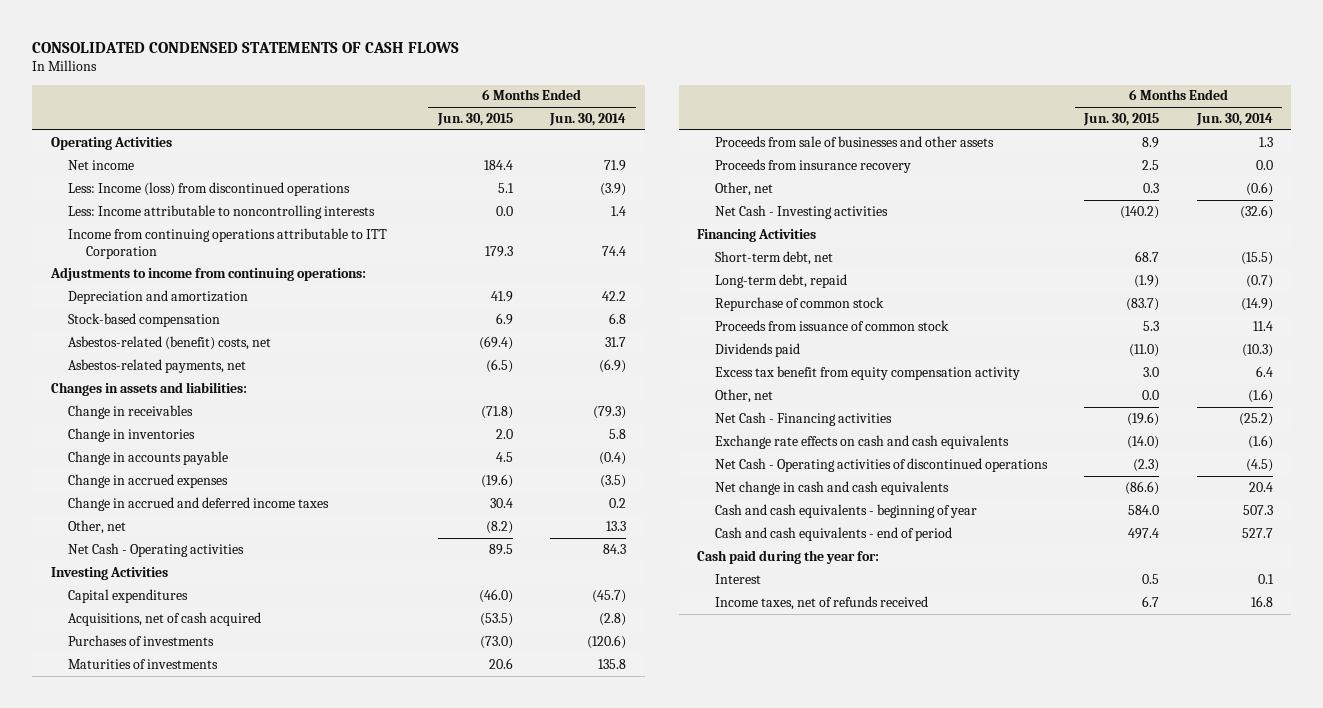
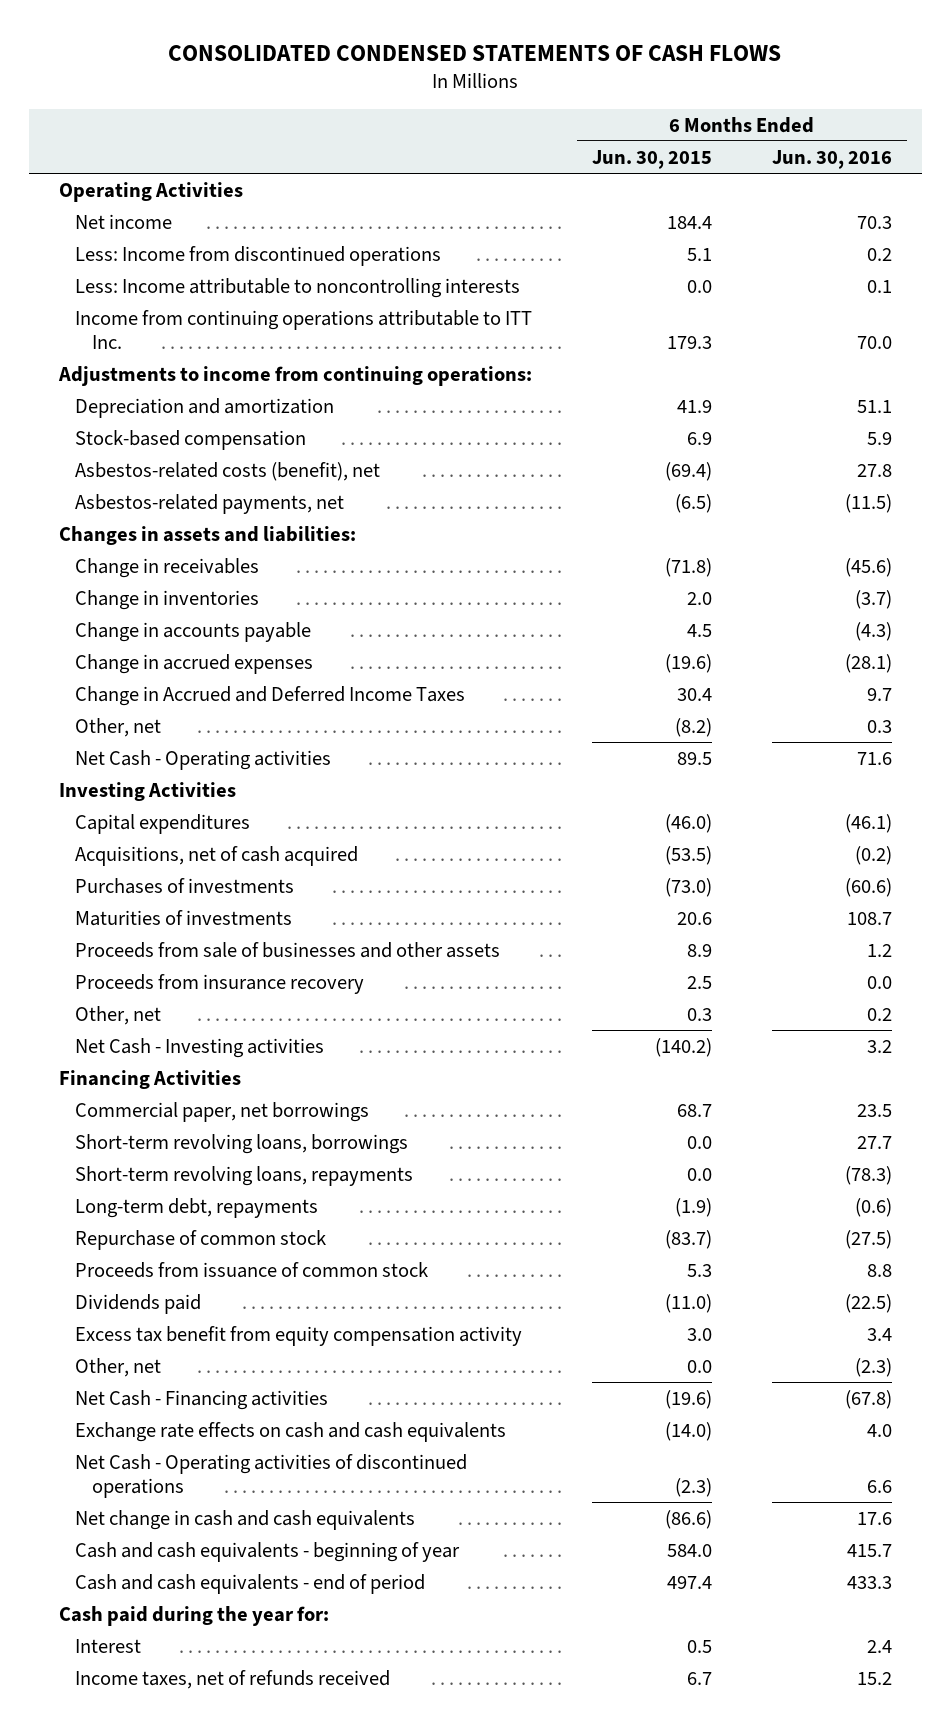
- | 6 Months Ended Jun. 30, 2015 | 6 Months Ended Jun. 30, 2014
+ | 6 Months Ended Jun. 30, 2015 | 6 Months Ended Jun. 30, 2016
- Less: Income (loss) from discontinued operations | 5.1 | (3.9)
+ Less: Income from discontinued operations | 5.1 | 0.2
- Income from continuing operations attributable to ITT Corporation | 179.3 | 74.4
+ Income from continuing operations attributable to ITT Inc. | 179.3 | 70.0
- Asbestos-related (benefit) costs, net | (69.4) | 31.7
+ Asbestos-related costs (benefit), net | (69.4) | 27.8
- Change in accrued and deferred income taxes | 30.4 | 0.2
+ Change in Accrued and Deferred Income Taxes | 30.4 | 9.7
- Short-term debt, net | 68.7 | (15.5)
- Long-term debt, repaid | (1.9) | (0.7)
+ Commercial paper, net borrowings | 68.7 | 23.5
+ Short-term revolving loans, borrowings | 0.0 | 27.7
+ Short-term revolving loans, repayments | 0.0 | (78.3)
+ Long-term debt, repayments | (1.9) | (0.6)

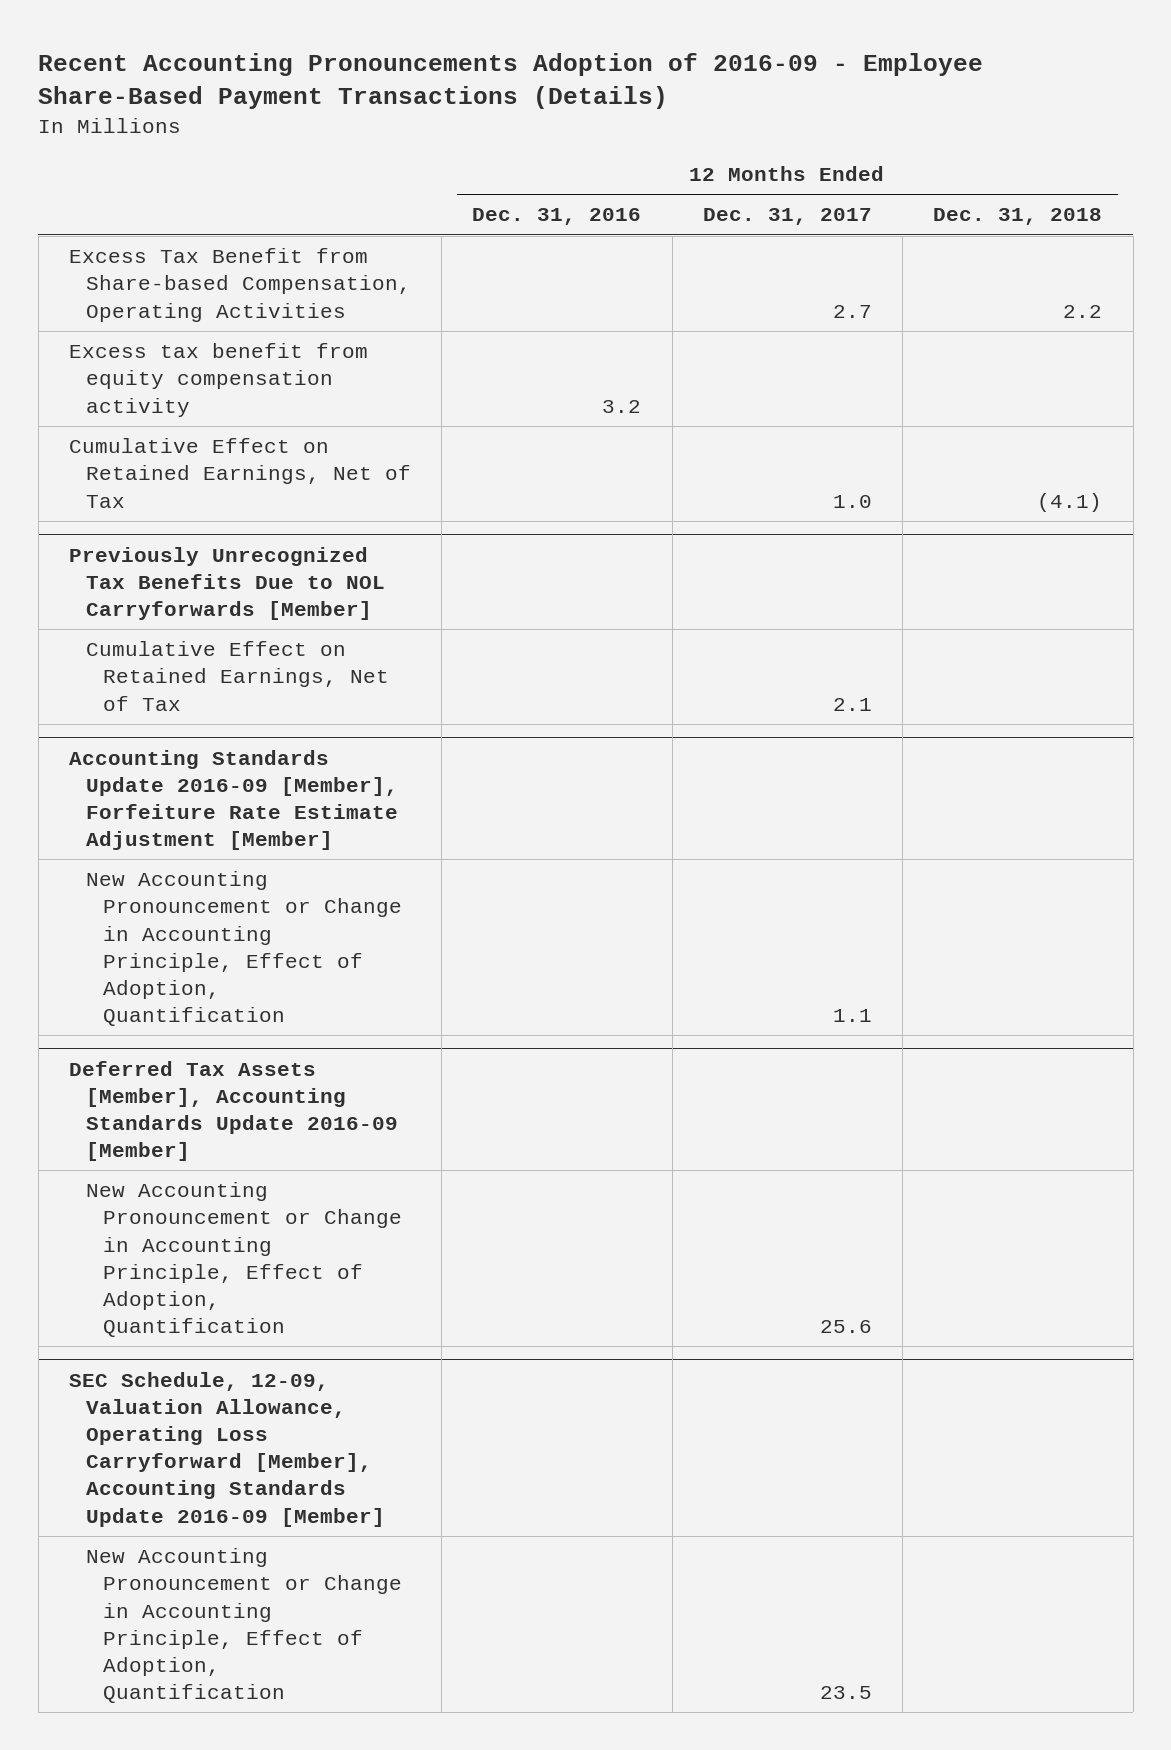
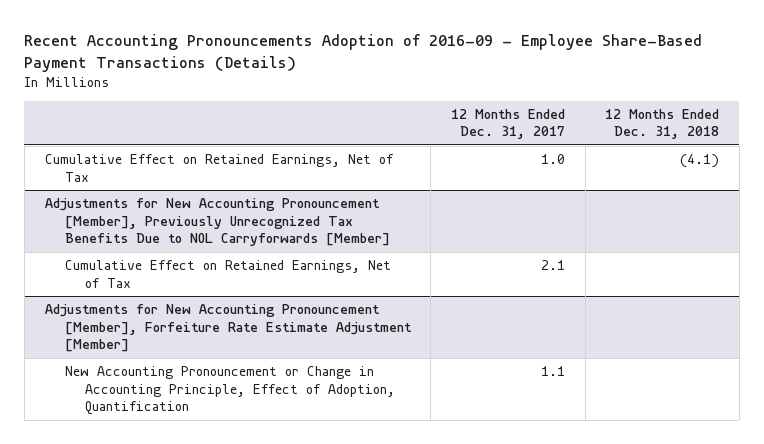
- | 12 Months Ended Dec. 31, 2016 | 12 Months Ended Dec. 31, 2017 | 12 Months Ended Dec. 31, 2018
+ | 12 Months Ended Dec. 31, 2017 | 12 Months Ended Dec. 31, 2018
- Excess Tax Benefit from Share-based Compensation, Operating Activities | | 2.7 | 2.2
- Excess tax benefit from equity compensation activity | 3.2 | |
- Previously Unrecognized Tax Benefits Due to NOL Carryforwards [Member]
+ Adjustments for New Accounting Pronouncement [Member], Previously Unrecognized Tax Benefits Due to NOL Carryforwards [Member]
- Accounting Standards Update 2016-09 [Member], Forfeiture Rate Estimate Adjustment [Member]
+ Adjustments for New Accounting Pronouncement [Member], Forfeiture Rate Estimate Adjustment [Member]
- Deferred Tax Assets [Member], Accounting Standards Update 2016-09 [Member]
- New Accounting Pronouncement or Change in Accounting Principle, Effect of Adoption, Quantification | | 25.6 |
- SEC Schedule, 12-09, Valuation Allowance, Operating Loss Carryforward [Member], Accounting Standards Update 2016-09 [Member]
- New Accounting Pronouncement or Change in Accounting Principle, Effect of Adoption, Quantification | | 23.5 |

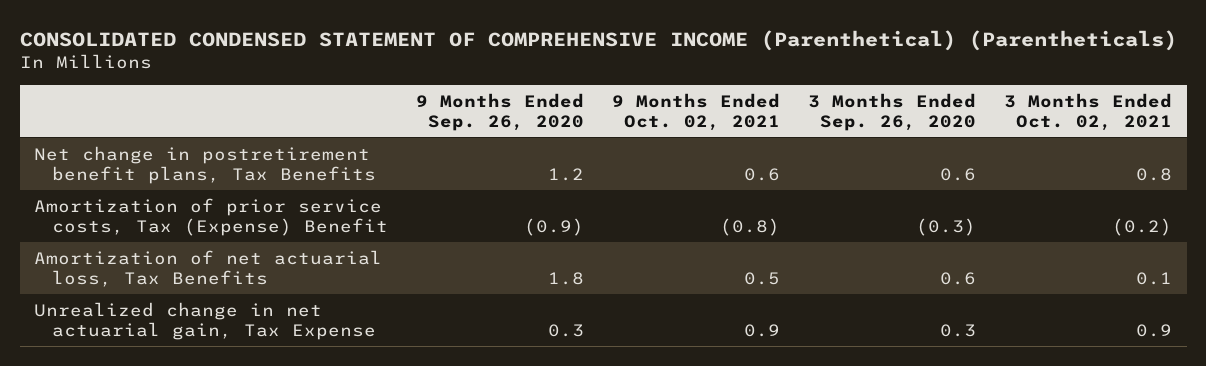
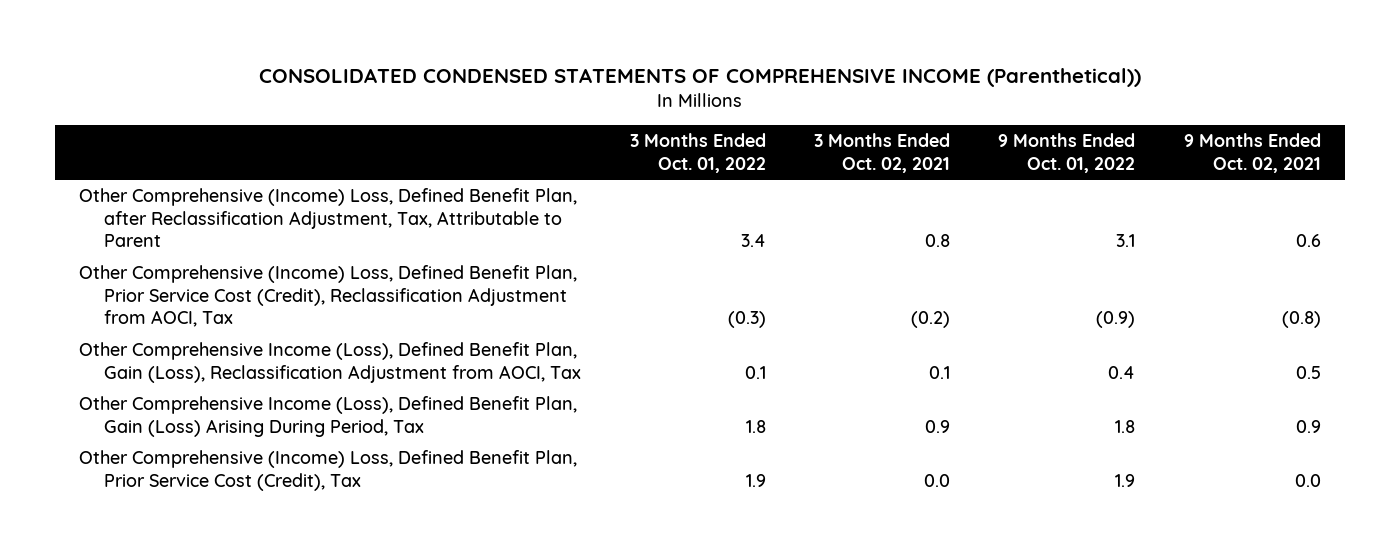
- CONSOLIDATED CONDENSED STATEMENT OF COMPREHENSIVE INCOME (Parenthetical) (Parentheticals)
+ CONSOLIDATED CONDENSED STATEMENTS OF COMPREHENSIVE INCOME (Parenthetical))
- | 9 Months Ended Sep. 26, 2020 | 9 Months Ended Oct. 02, 2021 | 3 Months Ended Sep. 26, 2020 | 3 Months Ended Oct. 02, 2021
+ | 3 Months Ended Oct. 01, 2022 | 3 Months Ended Oct. 02, 2021 | 9 Months Ended Oct. 01, 2022 | 9 Months Ended Oct. 02, 2021
- Net change in postretirement benefit plans, Tax Benefits | 1.2 | 0.6 | 0.6 | 0.8
- Amortization of prior service costs, Tax (Expense) Benefit | (0.9) | (0.8) | (0.3) | (0.2)
- Amortization of net actuarial loss, Tax Benefits | 1.8 | 0.5 | 0.6 | 0.1
- Unrealized change in net actuarial gain, Tax Expense | 0.3 | 0.9 | 0.3 | 0.9
+ Other Comprehensive (Income) Loss, Defined Benefit Plan, after Reclassification Adjustment, Tax, Attributable to Parent | 3.4 | 0.8 | 3.1 | 0.6
+ Other Comprehensive (Income) Loss, Defined Benefit Plan, Prior Service Cost (Credit), Reclassification Adjustment from AOCI, Tax | (0.3) | (0.2) | (0.9) | (0.8)
+ Other Comprehensive Income (Loss), Defined Benefit Plan, Gain (Loss), Reclassification Adjustment from AOCI, Tax | 0.1 | 0.1 | 0.4 | 0.5
+ Other Comprehensive Income (Loss), Defined Benefit Plan, Gain (Loss) Arising During Period, Tax | 1.8 | 0.9 | 1.8 | 0.9
+ Other Comprehensive (Income) Loss, Defined Benefit Plan, Prior Service Cost (Credit), Tax | 1.9 | 0.0 | 1.9 | 0.0

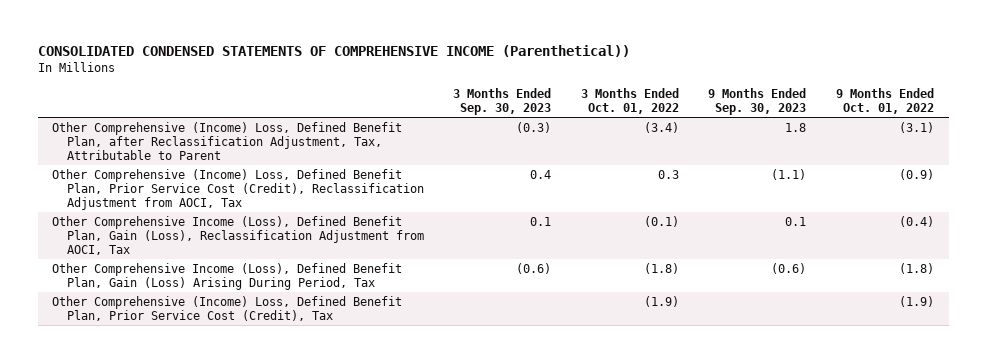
- | 3 Months Ended Oct. 01, 2022 | 3 Months Ended Oct. 02, 2021 | 9 Months Ended Oct. 01, 2022 | 9 Months Ended Oct. 02, 2021
+ | 3 Months Ended Sep. 30, 2023 | 3 Months Ended Oct. 01, 2022 | 9 Months Ended Sep. 30, 2023 | 9 Months Ended Oct. 01, 2022
- Other Comprehensive (Income) Loss, Defined Benefit Plan, after Reclassification Adjustment, Tax, Attributable to Parent | 3.4 | 0.8 | 3.1 | 0.6
- Other Comprehensive (Income) Loss, Defined Benefit Plan, Prior Service Cost (Credit), Reclassification Adjustment from AOCI, Tax | (0.3) | (0.2) | (0.9) | (0.8)
- Other Comprehensive Income (Loss), Defined Benefit Plan, Gain (Loss), Reclassification Adjustment from AOCI, Tax | 0.1 | 0.1 | 0.4 | 0.5
- Other Comprehensive Income (Loss), Defined Benefit Plan, Gain (Loss) Arising During Period, Tax | 1.8 | 0.9 | 1.8 | 0.9
- Other Comprehensive (Income) Loss, Defined Benefit Plan, Prior Service Cost (Credit), Tax | 1.9 | 0.0 | 1.9 | 0.0
+ Other Comprehensive (Income) Loss, Defined Benefit Plan, after Reclassification Adjustment, Tax, Attributable to Parent | (0.3) | (3.4) | 1.8 | (3.1)
+ Other Comprehensive (Income) Loss, Defined Benefit Plan, Prior Service Cost (Credit), Reclassification Adjustment from AOCI, Tax | 0.4 | 0.3 | (1.1) | (0.9)
+ Other Comprehensive Income (Loss), Defined Benefit Plan, Gain (Loss), Reclassification Adjustment from AOCI, Tax | 0.1 | (0.1) | 0.1 | (0.4)
+ Other Comprehensive Income (Loss), Defined Benefit Plan, Gain (Loss) Arising During Period, Tax | (0.6) | (1.8) | (0.6) | (1.8)
+ Other Comprehensive (Income) Loss, Defined Benefit Plan, Prior Service Cost (Credit), Tax | | (1.9) | | (1.9)

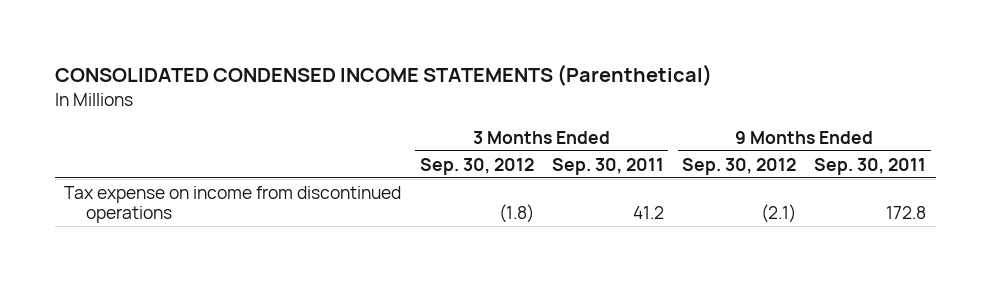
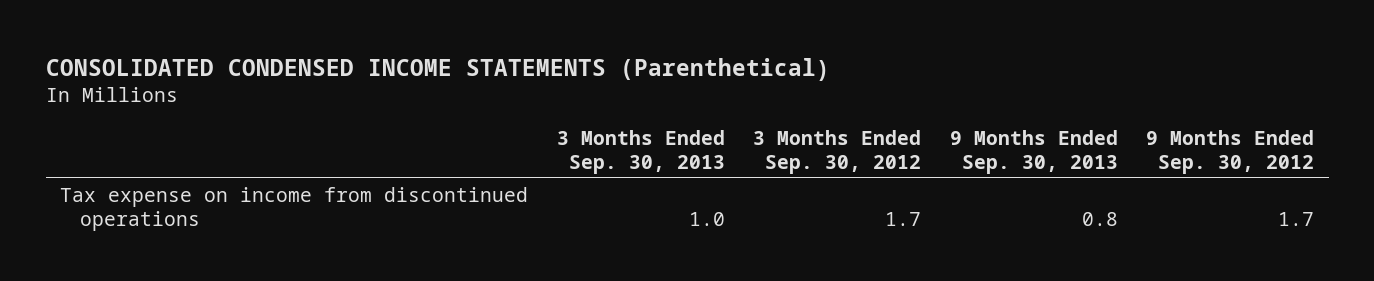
- | 3 Months Ended Sep. 30, 2012 | 3 Months Ended Sep. 30, 2011 | 9 Months Ended Sep. 30, 2012 | 9 Months Ended Sep. 30, 2011
+ | 3 Months Ended Sep. 30, 2013 | 3 Months Ended Sep. 30, 2012 | 9 Months Ended Sep. 30, 2013 | 9 Months Ended Sep. 30, 2012
- Tax expense on income from discontinued operations | (1.8) | 41.2 | (2.1) | 172.8
+ Tax expense on income from discontinued operations | 1.0 | 1.7 | 0.8 | 1.7

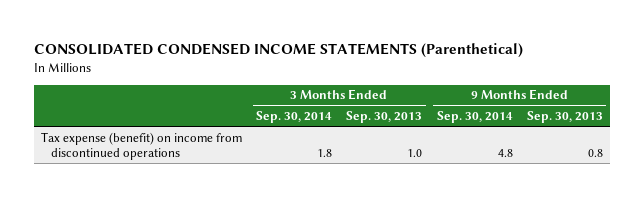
- | 3 Months Ended Sep. 30, 2013 | 3 Months Ended Sep. 30, 2012 | 9 Months Ended Sep. 30, 2013 | 9 Months Ended Sep. 30, 2012
+ | 3 Months Ended Sep. 30, 2014 | 3 Months Ended Sep. 30, 2013 | 9 Months Ended Sep. 30, 2014 | 9 Months Ended Sep. 30, 2013
- Tax expense on income from discontinued operations | 1.0 | 1.7 | 0.8 | 1.7
+ Tax expense (benefit) on income from discontinued operations | 1.8 | 1.0 | 4.8 | 0.8

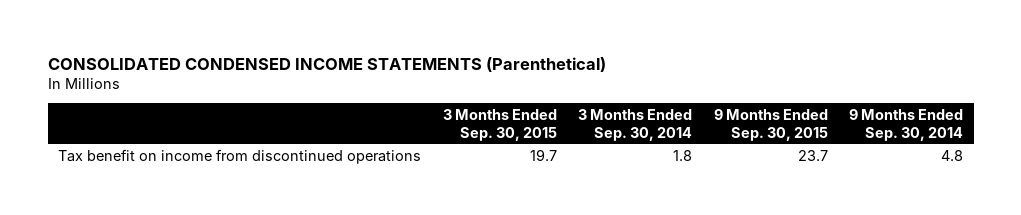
- | 3 Months Ended Sep. 30, 2014 | 3 Months Ended Sep. 30, 2013 | 9 Months Ended Sep. 30, 2014 | 9 Months Ended Sep. 30, 2013
+ | 3 Months Ended Sep. 30, 2015 | 3 Months Ended Sep. 30, 2014 | 9 Months Ended Sep. 30, 2015 | 9 Months Ended Sep. 30, 2014
- Tax expense (benefit) on income from discontinued operations | 1.8 | 1.0 | 4.8 | 0.8
+ Tax benefit on income from discontinued operations | 19.7 | 1.8 | 23.7 | 4.8

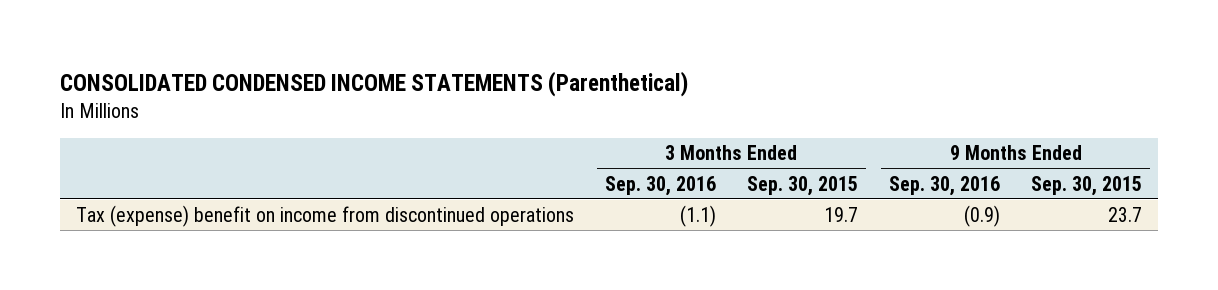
- | 3 Months Ended Sep. 30, 2015 | 3 Months Ended Sep. 30, 2014 | 9 Months Ended Sep. 30, 2015 | 9 Months Ended Sep. 30, 2014
+ | 3 Months Ended Sep. 30, 2016 | 3 Months Ended Sep. 30, 2015 | 9 Months Ended Sep. 30, 2016 | 9 Months Ended Sep. 30, 2015
- Tax benefit on income from discontinued operations | 19.7 | 1.8 | 23.7 | 4.8
+ Tax (expense) benefit on income from discontinued operations | (1.1) | 19.7 | (0.9) | 23.7

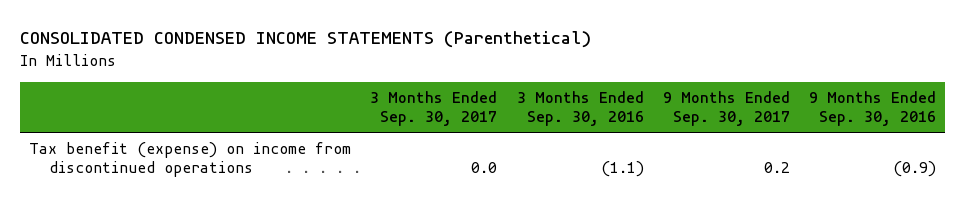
- | 3 Months Ended Sep. 30, 2016 | 3 Months Ended Sep. 30, 2015 | 9 Months Ended Sep. 30, 2016 | 9 Months Ended Sep. 30, 2015
+ | 3 Months Ended Sep. 30, 2017 | 3 Months Ended Sep. 30, 2016 | 9 Months Ended Sep. 30, 2017 | 9 Months Ended Sep. 30, 2016
- Tax (expense) benefit on income from discontinued operations | (1.1) | 19.7 | (0.9) | 23.7
+ Tax benefit (expense) on income from discontinued operations | 0.0 | (1.1) | 0.2 | (0.9)

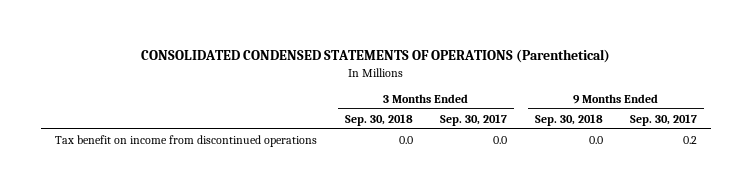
- CONSOLIDATED CONDENSED INCOME STATEMENTS (Parenthetical)
+ CONSOLIDATED CONDENSED STATEMENTS OF OPERATIONS (Parenthetical)
- | 3 Months Ended Sep. 30, 2017 | 3 Months Ended Sep. 30, 2016 | 9 Months Ended Sep. 30, 2017 | 9 Months Ended Sep. 30, 2016
+ | 3 Months Ended Sep. 30, 2018 | 3 Months Ended Sep. 30, 2017 | 9 Months Ended Sep. 30, 2018 | 9 Months Ended Sep. 30, 2017
- Tax benefit (expense) on income from discontinued operations | 0.0 | (1.1) | 0.2 | (0.9)
+ Tax benefit on income from discontinued operations | 0.0 | 0.0 | 0.0 | 0.2

